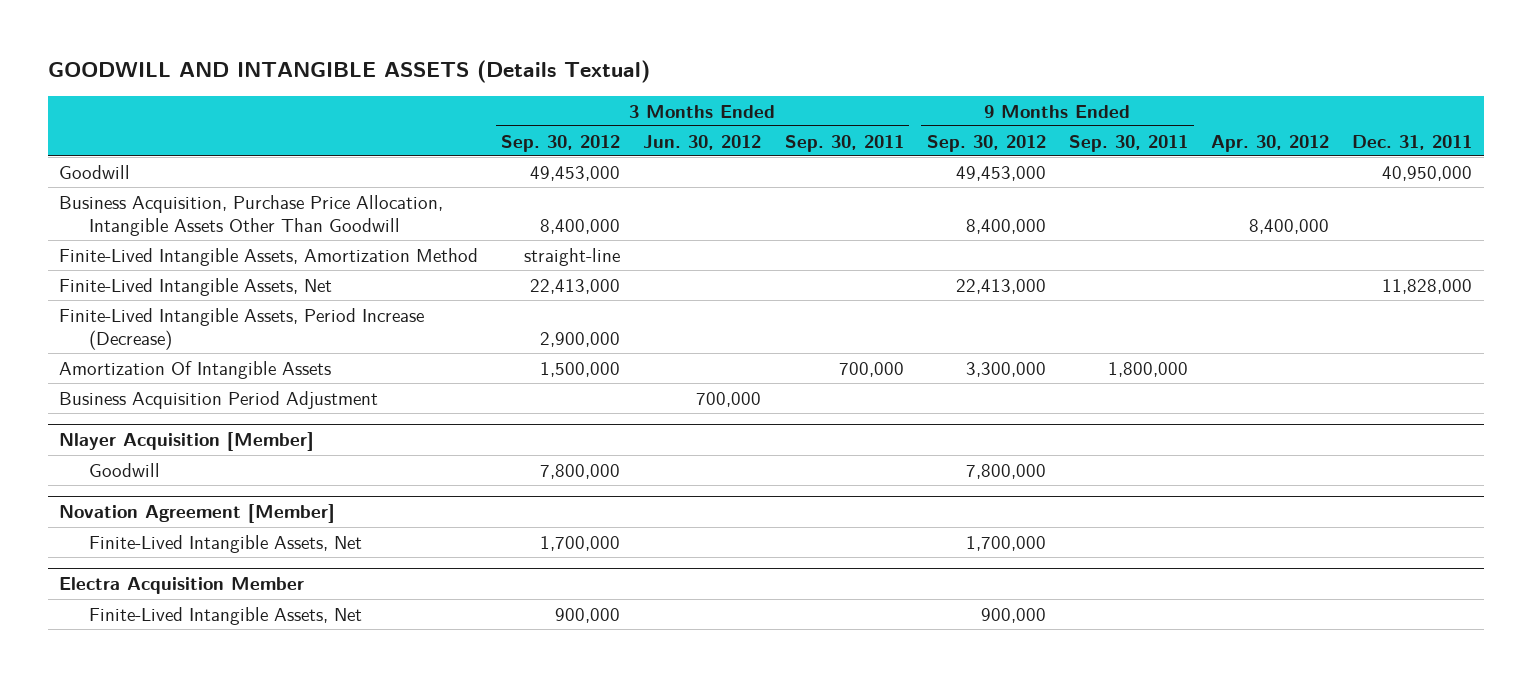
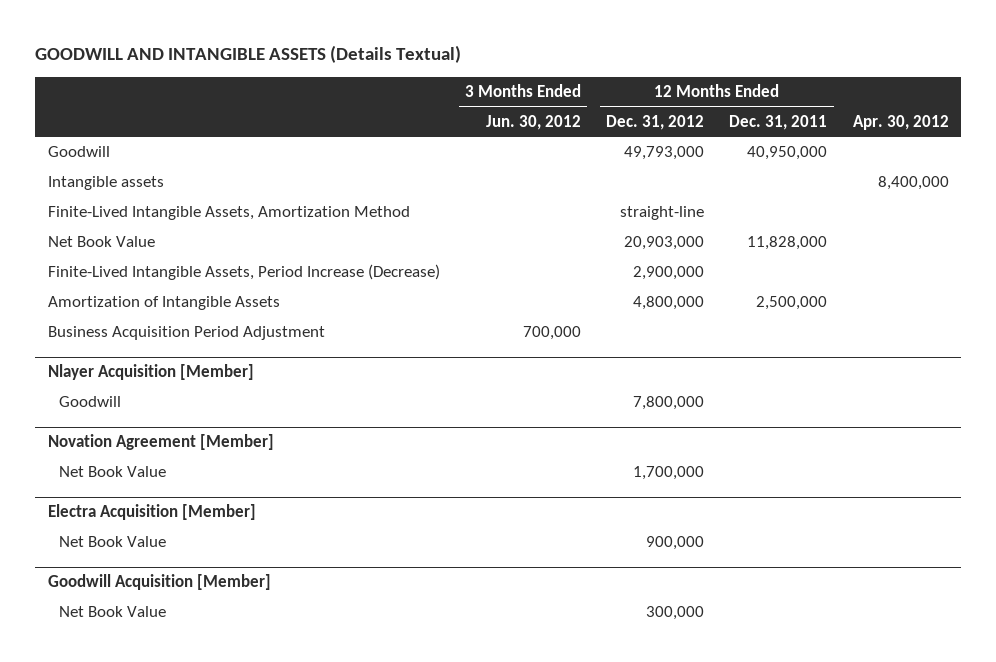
- | 3 Months Ended Sep. 30, 2012 | 3 Months Ended Jun. 30, 2012 | 3 Months Ended Sep. 30, 2011 | 9 Months Ended Sep. 30, 2012 | 9 Months Ended Sep. 30, 2011 | Apr. 30, 2012 | Dec. 31, 2011
+ | 3 Months Ended Jun. 30, 2012 | 12 Months Ended Dec. 31, 2012 | 12 Months Ended Dec. 31, 2011 | Apr. 30, 2012
- Business Acquisition, Purchase Price Allocation, Intangible Assets Other Than Goodwill | 8,400,000 | | | 8,400,000 | | 8,400,000 |
+ Intangible assets | | | | 8,400,000
- Finite-Lived Intangible Assets, Net | 22,413,000 | | | 22,413,000 | | | 11,828,000
+ Net Book Value | | 20,903,000 | 11,828,000 |
- Amortization Of Intangible Assets | 1,500,000 | | 700,000 | 3,300,000 | 1,800,000 | |
+ Amortization of Intangible Assets | | 4,800,000 | 2,500,000 |
@ Novation Agreement [Member]
- Finite-Lived Intangible Assets, Net | 1,700,000 | | | 1,700,000 | | |
- Electra Acquisition Member
- Finite-Lived Intangible Assets, Net | 900,000 | | | 900,000 | | |
@ Novation Agreement [Member]
+ Net Book Value | | 1,700,000 | |
+ Electra Acquisition [Member]
+ Net Book Value | | 900,000 | |
+ Goodwill Acquisition [Member]
+ Net Book Value | | 300,000 | |

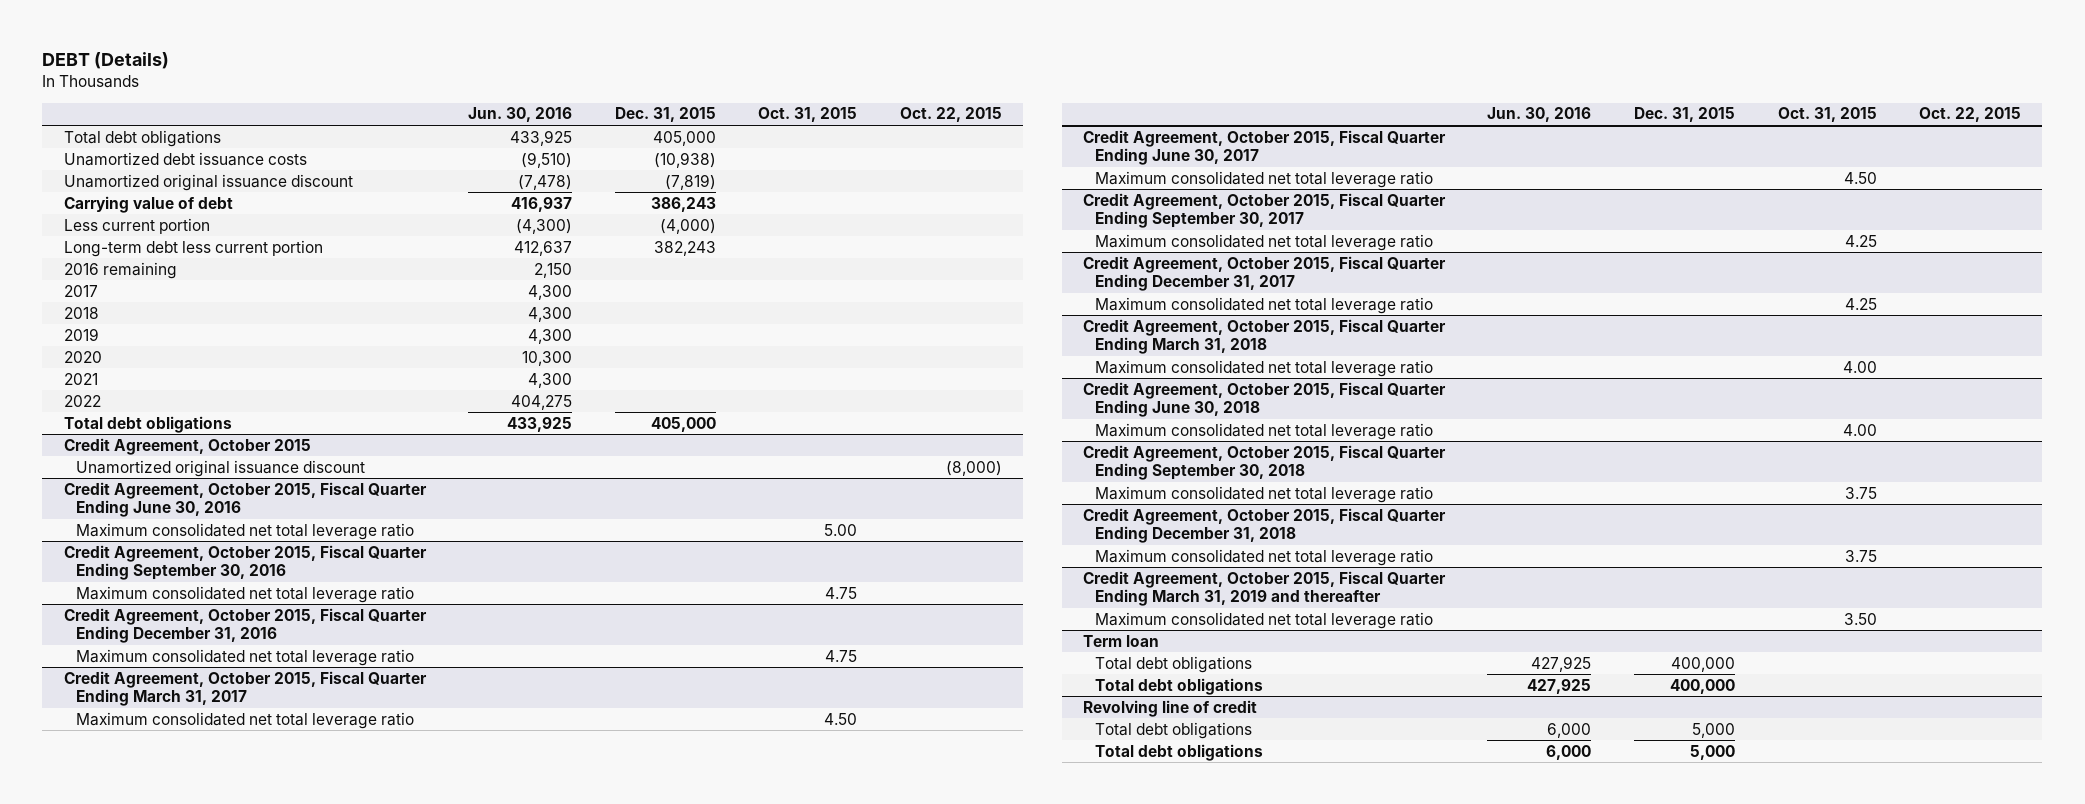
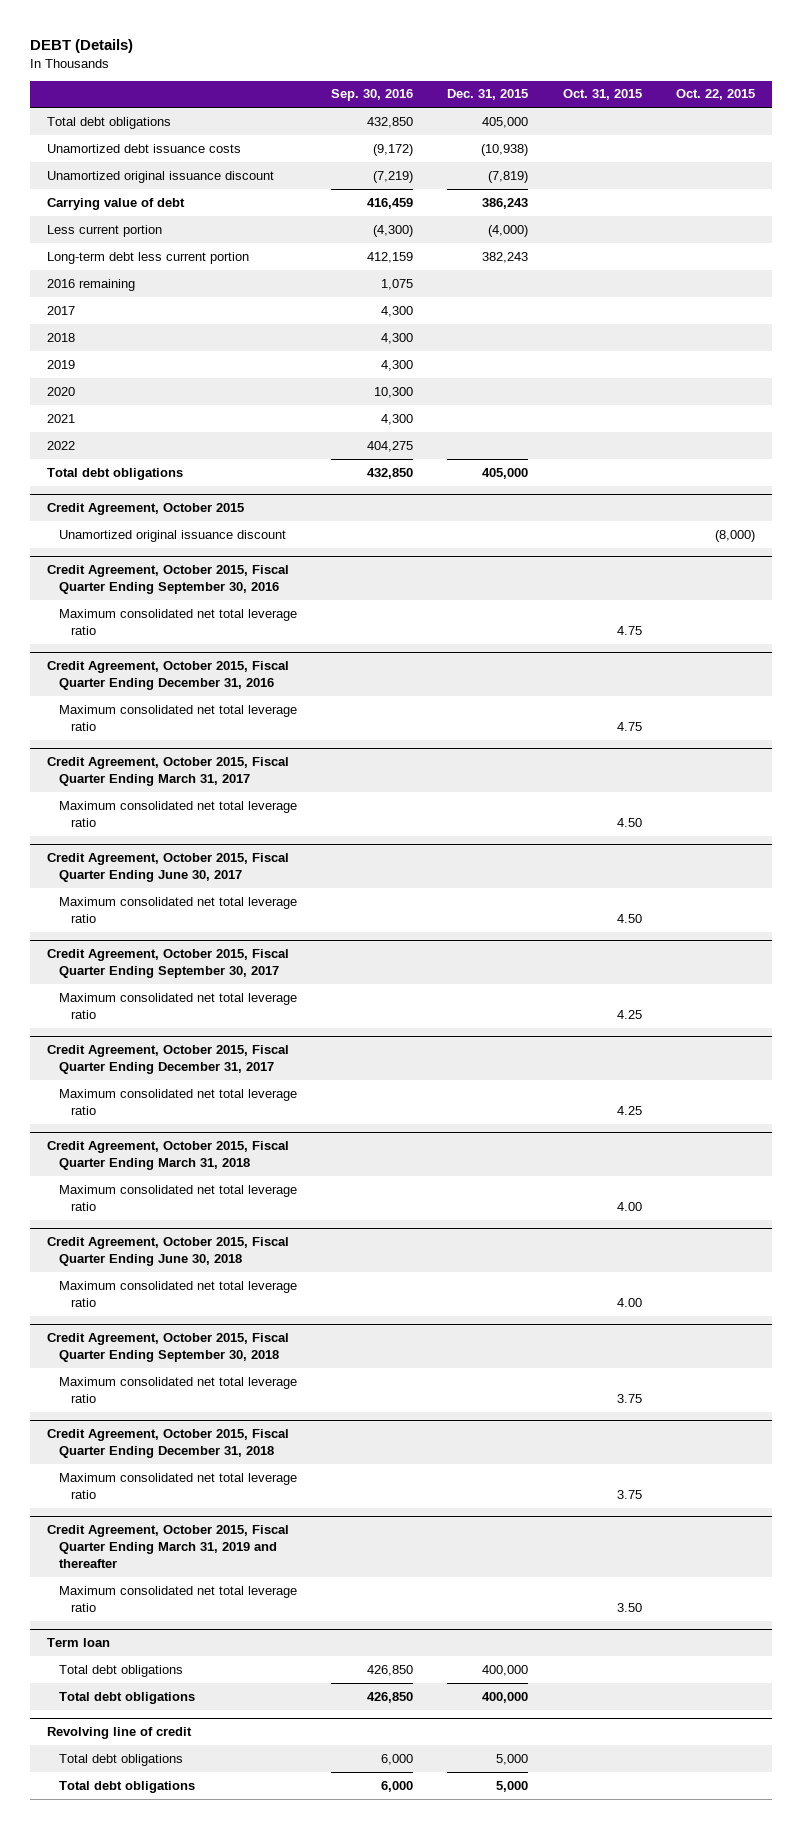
- | Jun. 30, 2016 | Dec. 31, 2015 | Oct. 31, 2015 | Oct. 22, 2015
+ | Sep. 30, 2016 | Dec. 31, 2015 | Oct. 31, 2015 | Oct. 22, 2015
- Credit Agreement, October 2015, Fiscal Quarter Ending June 30, 2016
- Maximum consolidated net total leverage ratio | | | 5.00 |

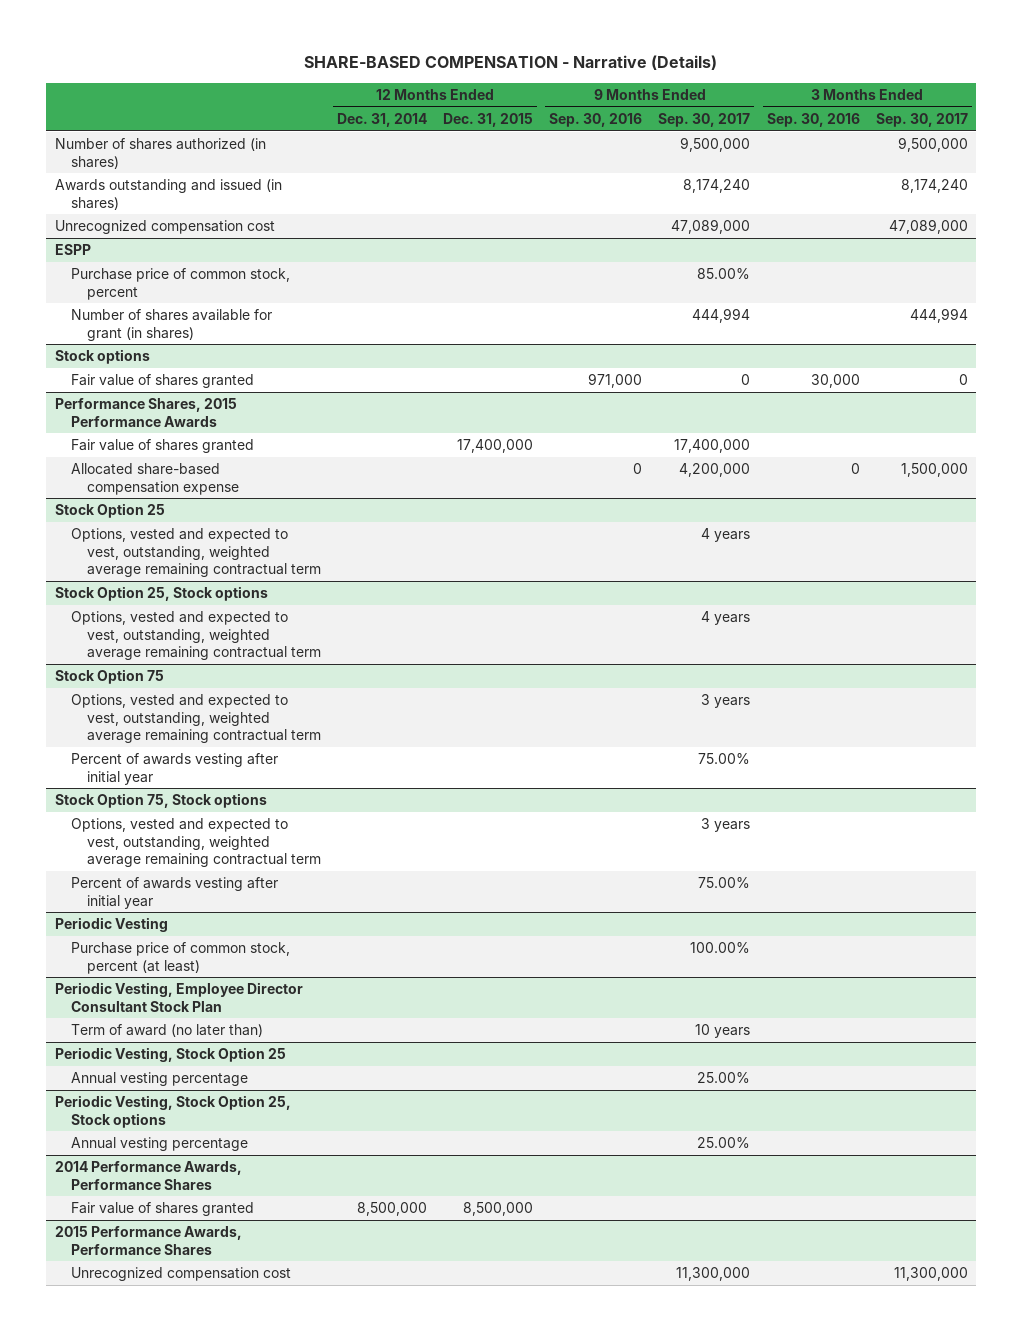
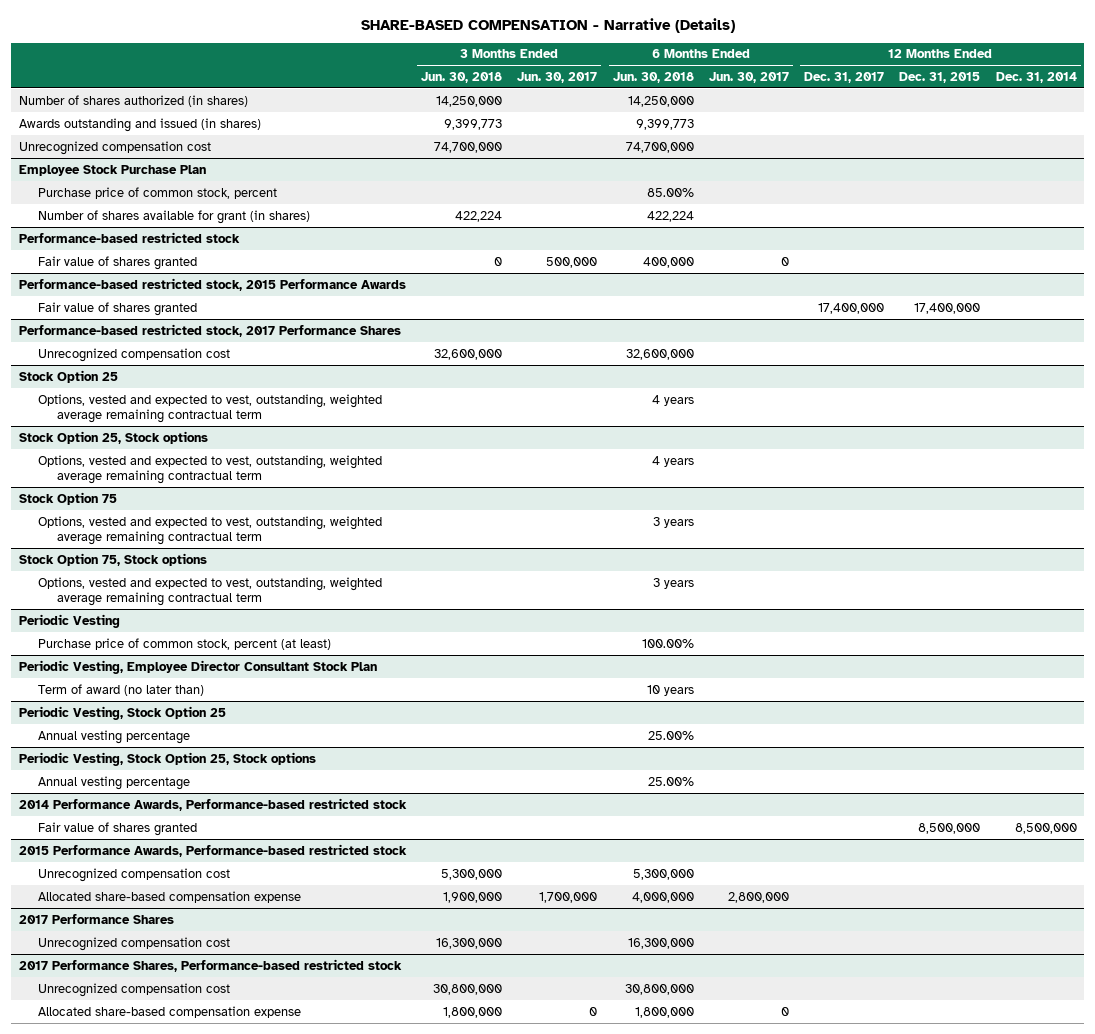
- | 12 Months Ended Dec. 31, 2014 | 12 Months Ended Dec. 31, 2015 | 9 Months Ended Sep. 30, 2016 | 9 Months Ended Sep. 30, 2017 | 3 Months Ended Sep. 30, 2016 | 3 Months Ended Sep. 30, 2017
+ | 3 Months Ended Jun. 30, 2018 | 3 Months Ended Jun. 30, 2017 | 6 Months Ended Jun. 30, 2018 | 6 Months Ended Jun. 30, 2017 | 12 Months Ended Dec. 31, 2017 | 12 Months Ended Dec. 31, 2015 | 12 Months Ended Dec. 31, 2014
- ESPP
+ Employee Stock Purchase Plan
- Stock options
- Fair value of shares granted | | | 971,000 | 0 | 30,000 | 0
- Performance Shares, 2015 Performance Awards
+ Performance-based restricted stock
+ Fair value of shares granted | 0 | 500,000 | 400,000 | 0 | | |
+ Performance-based restricted stock, 2015 Performance Awards
- Allocated share-based compensation expense | | | 0 | 4,200,000 | 0 | 1,500,000
+ Performance-based restricted stock, 2017 Performance Shares
+ Unrecognized compensation cost | 32,600,000 | | 32,600,000 | | | |
@ Stock Option 75
- Percent of awards vesting after initial year | | | | 75.00% | |
@ Stock Option 75, Stock options
- Percent of awards vesting after initial year | | | | 75.00% | |
- 2014 Performance Awards, Performance Shares
+ 2014 Performance Awards, Performance-based restricted stock
- 2015 Performance Awards, Performance Shares
- Unrecognized compensation cost | | | | 11,300,000 | | 11,300,000
+ 2015 Performance Awards, Performance-based restricted stock
+ Unrecognized compensation cost | 5,300,000 | | 5,300,000 | | | |
+ Allocated share-based compensation expense | 1,900,000 | 1,700,000 | 4,000,000 | 2,800,000 | | |
+ 2017 Performance Shares
+ Unrecognized compensation cost | 16,300,000 | | 16,300,000 | | | |
+ 2017 Performance Shares, Performance-based restricted stock
+ Unrecognized compensation cost | 30,800,000 | | 30,800,000 | | | |
+ Allocated share-based compensation expense | 1,800,000 | 0 | 1,800,000 | 0 | | |

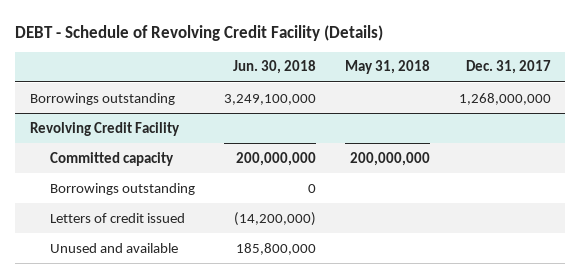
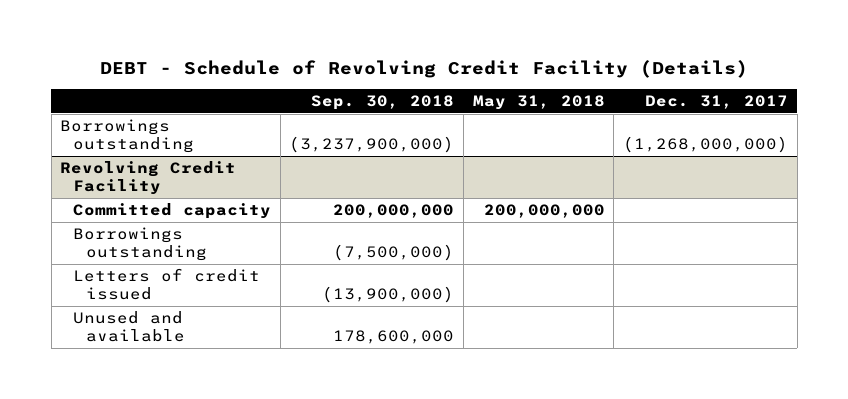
- | Jun. 30, 2018 | May 31, 2018 | Dec. 31, 2017
+ | Sep. 30, 2018 | May 31, 2018 | Dec. 31, 2017
- Borrowings outstanding | 3,249,100,000 | | 1,268,000,000
+ Borrowings outstanding | (3,237,900,000) | | (1,268,000,000)

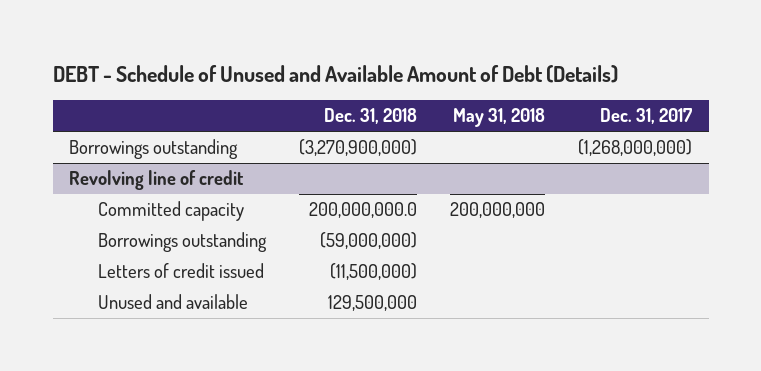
- DEBT - Schedule of Revolving Credit Facility (Details)
+ DEBT - Schedule of Unused and Available Amount of Debt (Details)
- | Sep. 30, 2018 | May 31, 2018 | Dec. 31, 2017
+ | Dec. 31, 2018 | May 31, 2018 | Dec. 31, 2017
- Revolving Credit Facility
+ Revolving line of credit

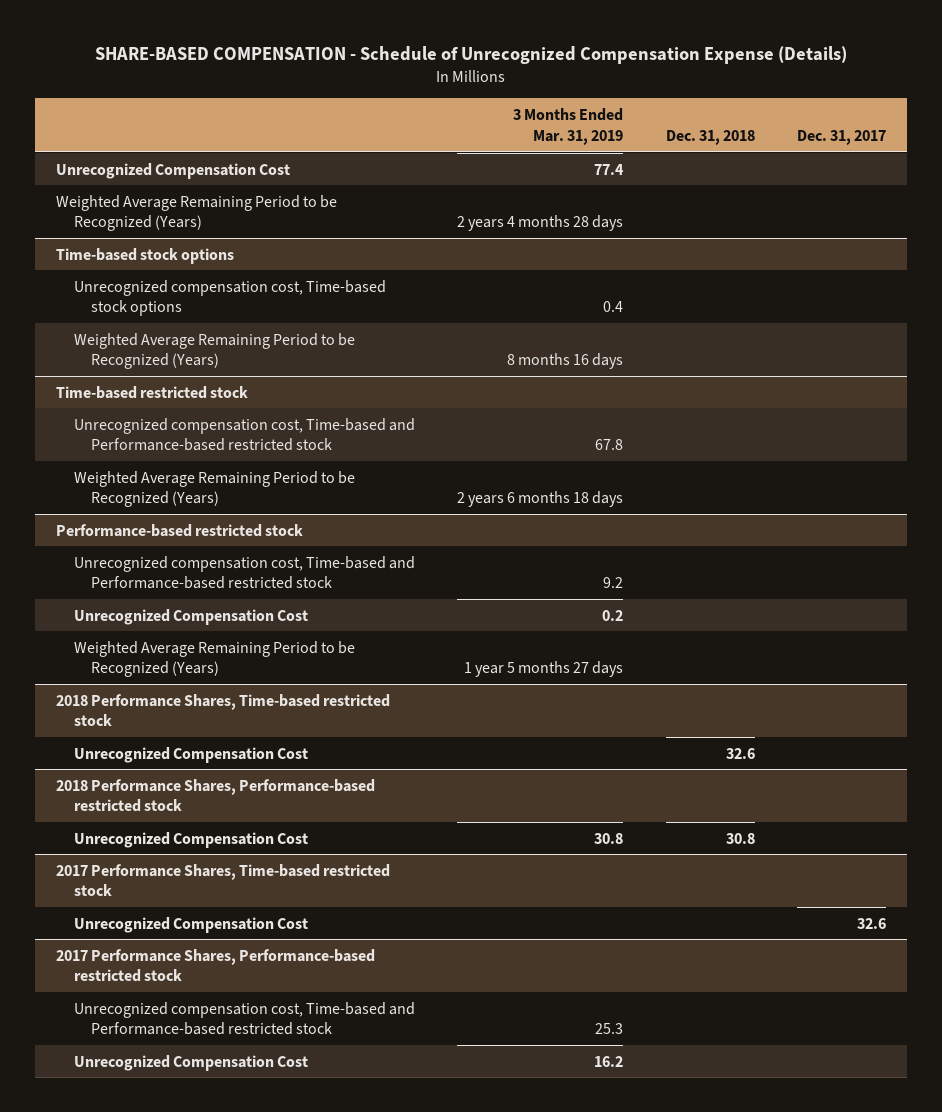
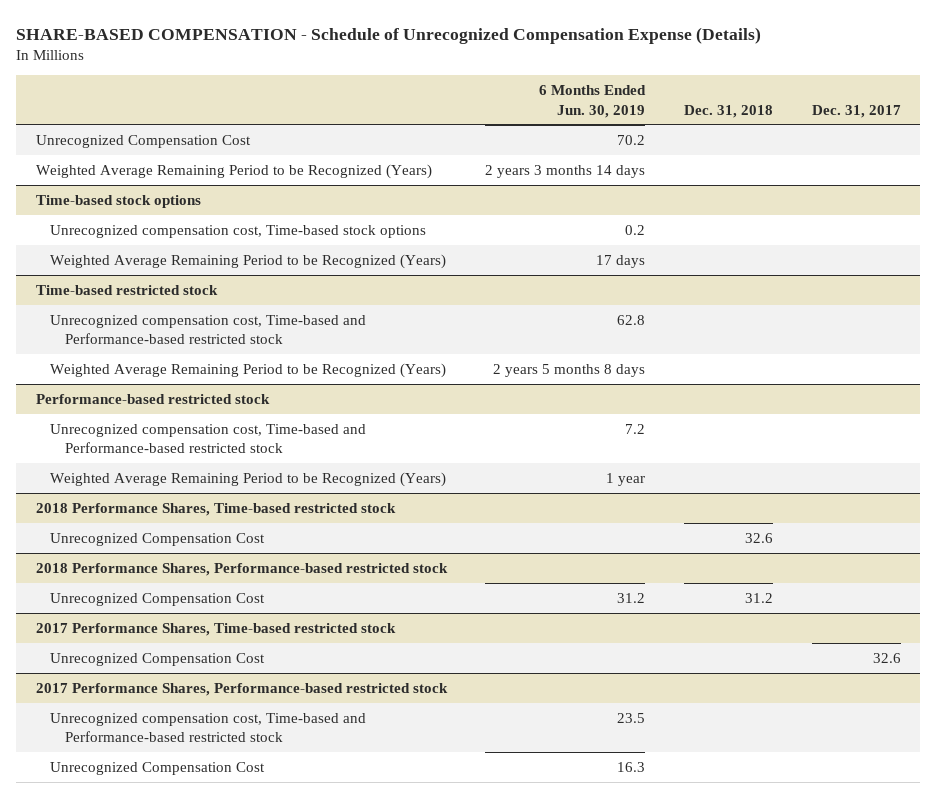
- | 3 Months Ended Mar. 31, 2019 | Dec. 31, 2018 | Dec. 31, 2017
+ | 6 Months Ended Jun. 30, 2019 | Dec. 31, 2018 | Dec. 31, 2017
@ Performance-based restricted stock
- Unrecognized Compensation Cost | 0.2 | |
@ 2018 Performance Shares, Performance-based restricted stock
- Unrecognized Compensation Cost | 30.8 | 30.8 |
+ Unrecognized Compensation Cost | 31.2 | 31.2 |

